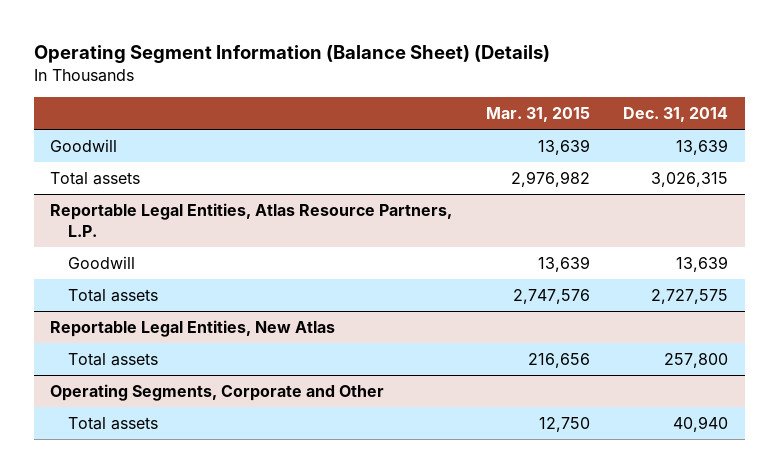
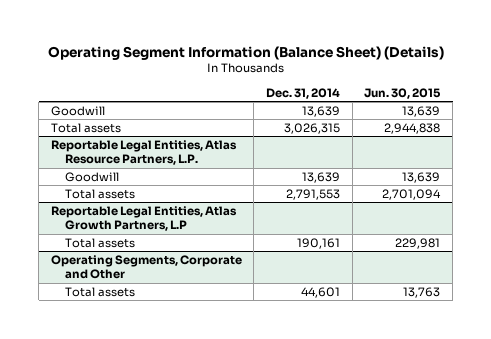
- | Mar. 31, 2015 | Dec. 31, 2014
+ | Dec. 31, 2014 | Jun. 30, 2015
@ Reportable Legal Entities, Atlas Resource Partners, L.P.
- Total assets | 2,747,576 | 2,727,575
- Reportable Legal Entities, New Atlas
- Total assets | 216,656 | 257,800
@ Reportable Legal Entities, Atlas Resource Partners, L.P.
+ Total assets | 2,791,553 | 2,701,094
+ Reportable Legal Entities, Atlas Growth Partners, L.P
+ Total assets | 190,161 | 229,981
@ Operating Segments, Corporate and Other
- Total assets | 12,750 | 40,940
+ Total assets | 44,601 | 13,763

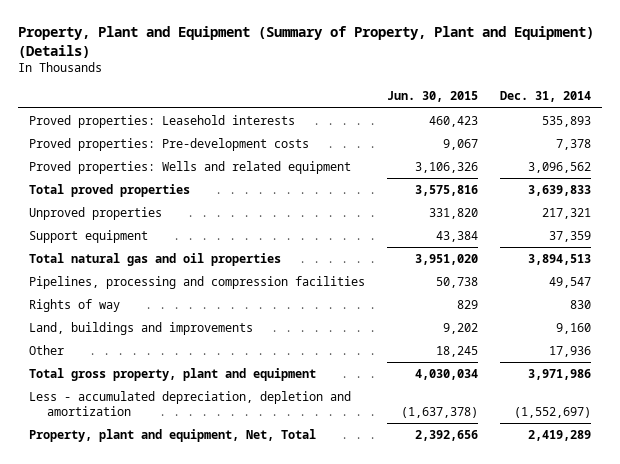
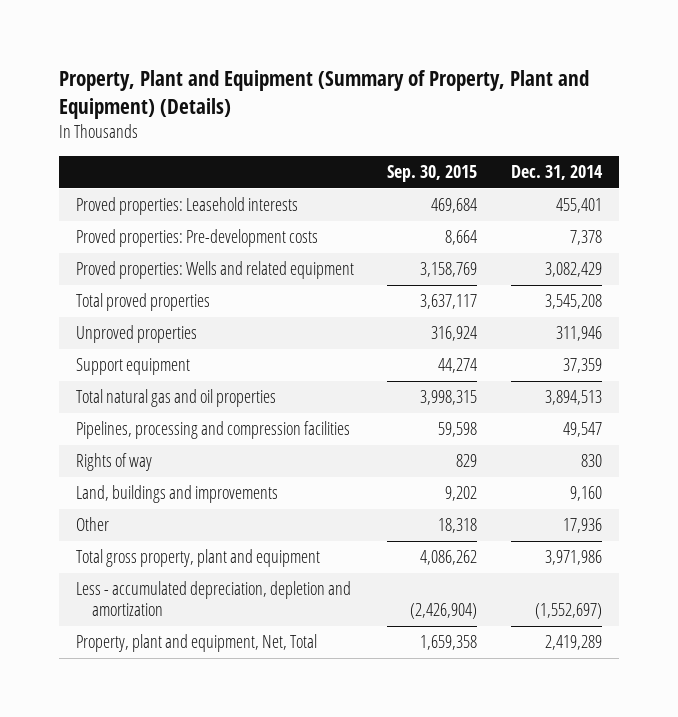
- | Jun. 30, 2015 | Dec. 31, 2014
+ | Sep. 30, 2015 | Dec. 31, 2014
- Proved properties: Leasehold interests | 460,423 | 535,893
+ Proved properties: Leasehold interests | 469,684 | 455,401
- Proved properties: Wells and related equipment | 3,106,326 | 3,096,562
- Total proved properties | 3,575,816 | 3,639,833
- Unproved properties | 331,820 | 217,321
+ Proved properties: Wells and related equipment | 3,158,769 | 3,082,429
+ Total proved properties | 3,637,117 | 3,545,208
+ Unproved properties | 316,924 | 311,946

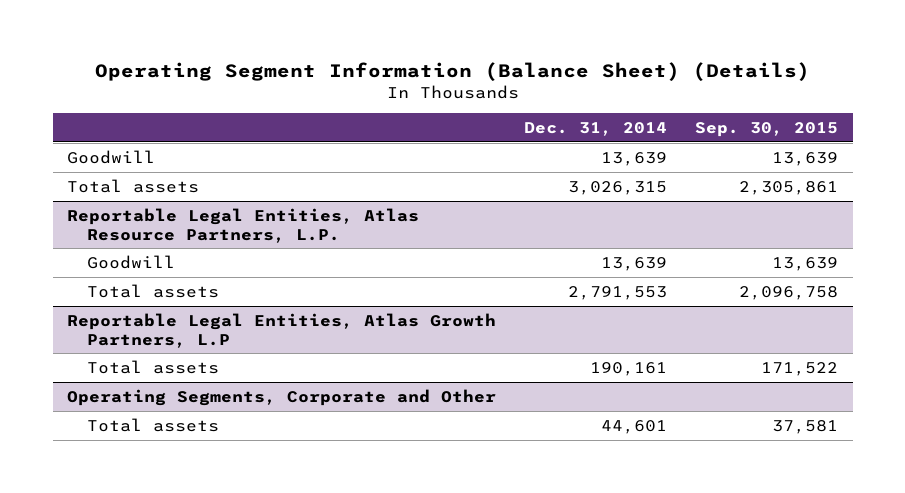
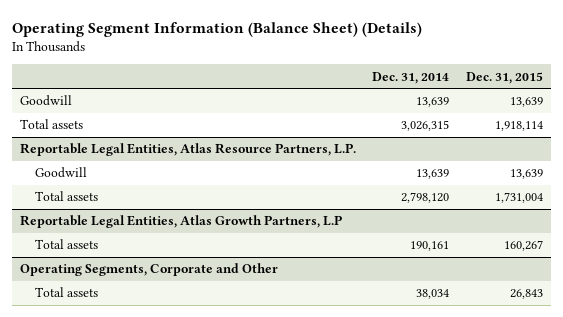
- | Dec. 31, 2014 | Sep. 30, 2015
+ | Dec. 31, 2014 | Dec. 31, 2015
@ Reportable Legal Entities, Atlas Resource Partners, L.P.
- Total assets | 2,791,553 | 2,096,758
+ Total assets | 2,798,120 | 1,731,004
@ Operating Segments, Corporate and Other
- Total assets | 44,601 | 37,581
+ Total assets | 38,034 | 26,843

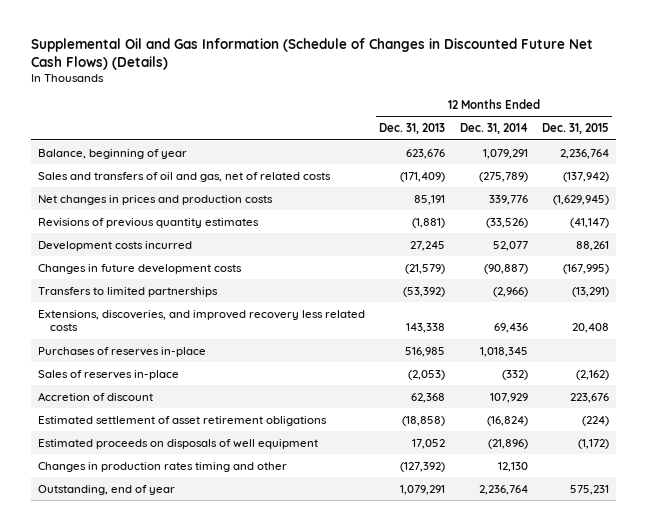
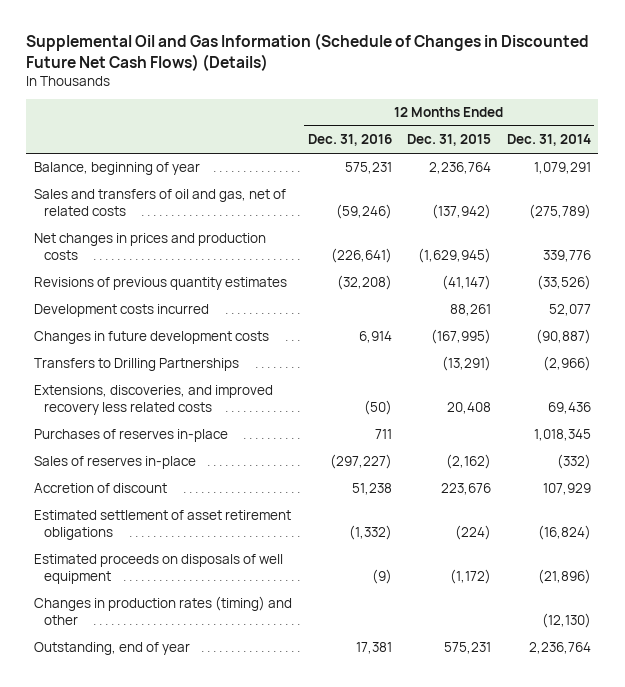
- | 12 Months Ended Dec. 31, 2013 | 12 Months Ended Dec. 31, 2014 | 12 Months Ended Dec. 31, 2015
+ | 12 Months Ended Dec. 31, 2016 | 12 Months Ended Dec. 31, 2015 | 12 Months Ended Dec. 31, 2014
- Transfers to limited partnerships | (53,392) | (2,966) | (13,291)
+ Transfers to Drilling Partnerships | | (13,291) | (2,966)
- Changes in production rates timing and other | (127,392) | 12,130 |
+ Changes in production rates (timing) and other | | | (12,130)

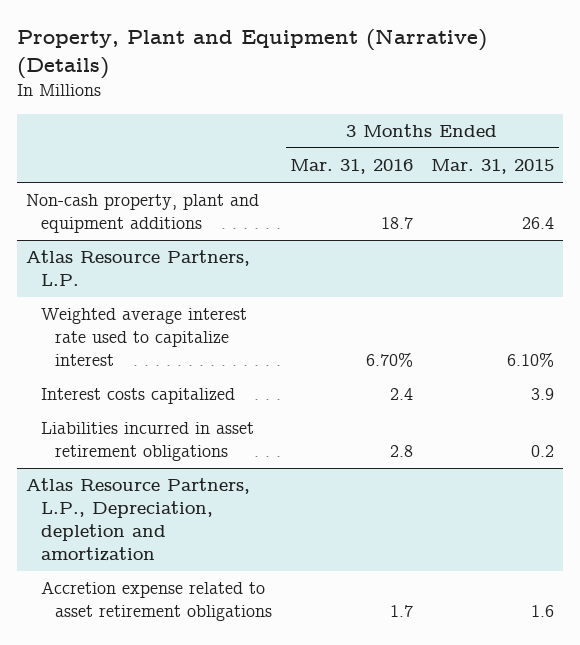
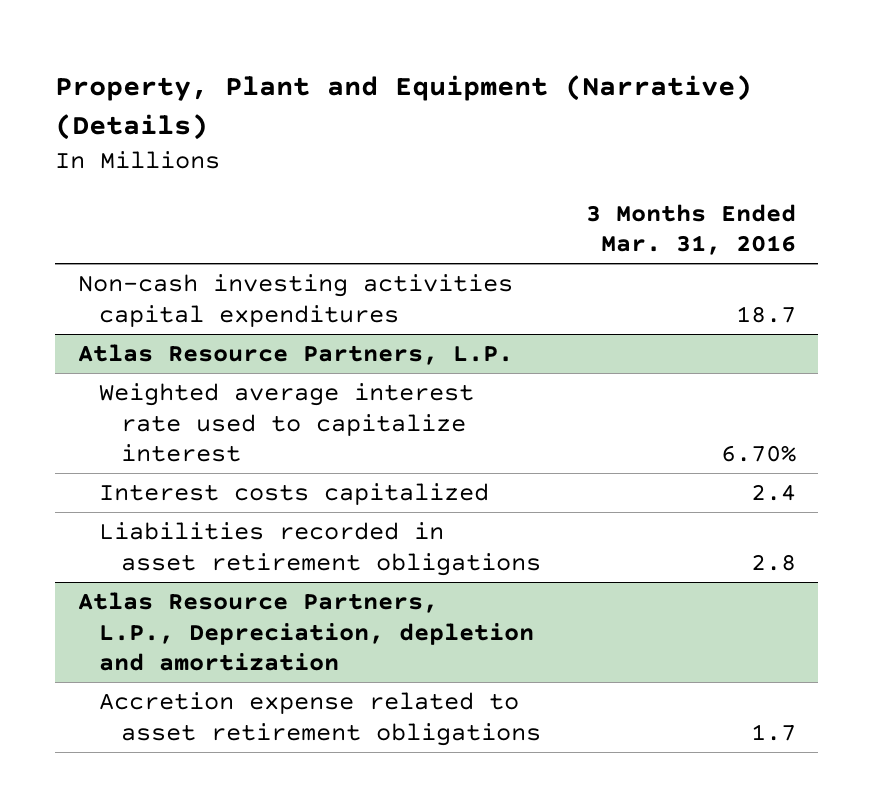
- | 3 Months Ended Mar. 31, 2016 | 3 Months Ended Mar. 31, 2015
+ | 3 Months Ended Mar. 31, 2016
- Non-cash property, plant and equipment additions | 18.7 | 26.4
+ Non-cash investing activities capital expenditures | 18.7
@ Atlas Resource Partners, L.P.
- Liabilities incurred in asset retirement obligations | 2.8 | 0.2
+ Liabilities recorded in asset retirement obligations | 2.8

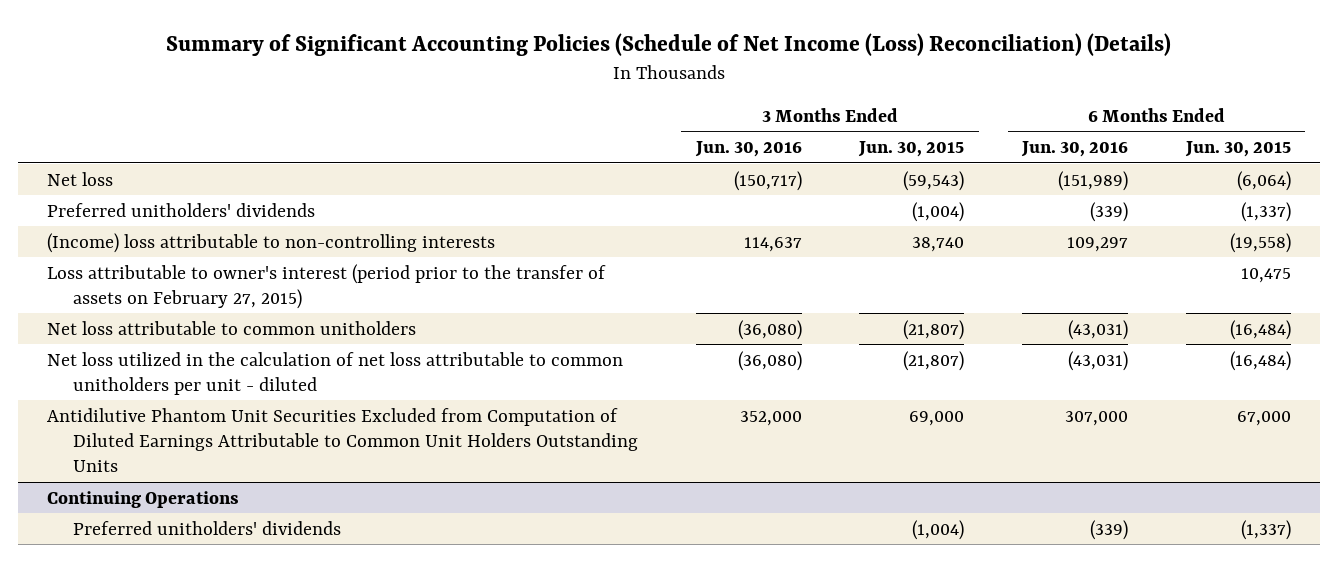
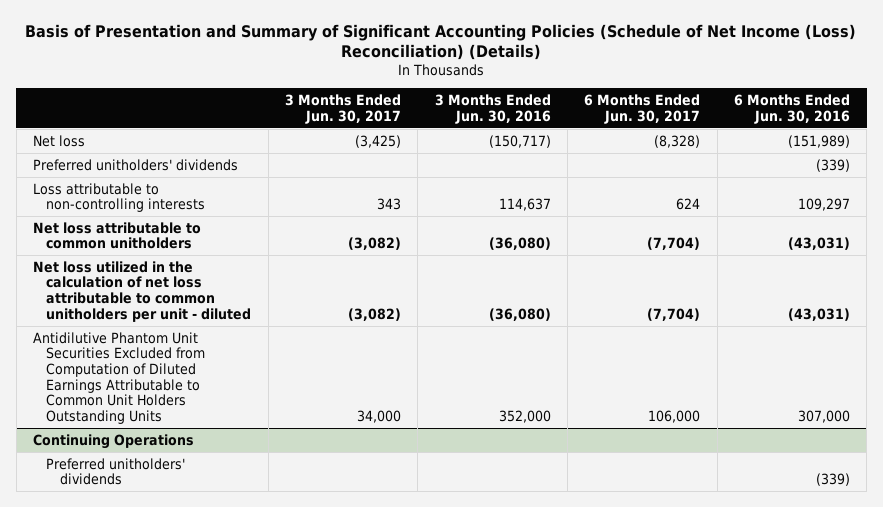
- Summary of Significant Accounting Policies (Schedule of Net Income (Loss) Reconciliation) (Details)
+ Basis of Presentation and Summary of Significant Accounting Policies (Schedule of Net Income (Loss) Reconciliation) (Details)
- | 3 Months Ended Jun. 30, 2016 | 3 Months Ended Jun. 30, 2015 | 6 Months Ended Jun. 30, 2016 | 6 Months Ended Jun. 30, 2015
+ | 3 Months Ended Jun. 30, 2017 | 3 Months Ended Jun. 30, 2016 | 6 Months Ended Jun. 30, 2017 | 6 Months Ended Jun. 30, 2016
- (Income) loss attributable to non-controlling interests | 114,637 | 38,740 | 109,297 | (19,558)
- Loss attributable to owner's interest (period prior to the transfer of assets on February 27, 2015) | | | | 10,475
+ Loss attributable to non-controlling interests | 343 | 114,637 | 624 | 109,297

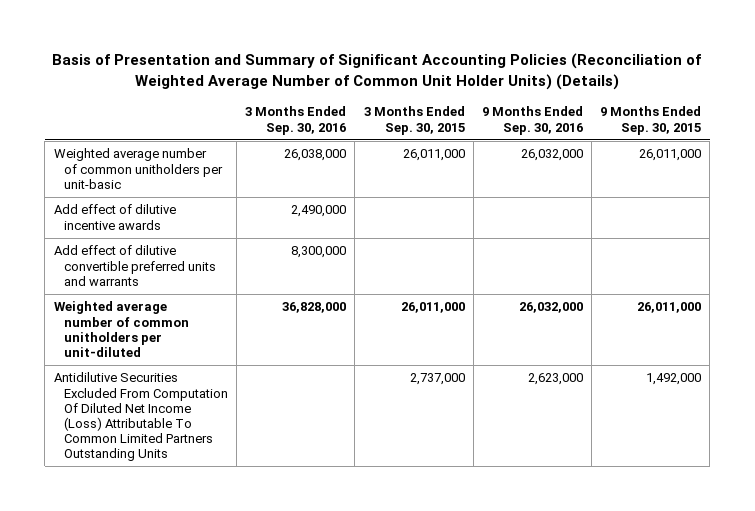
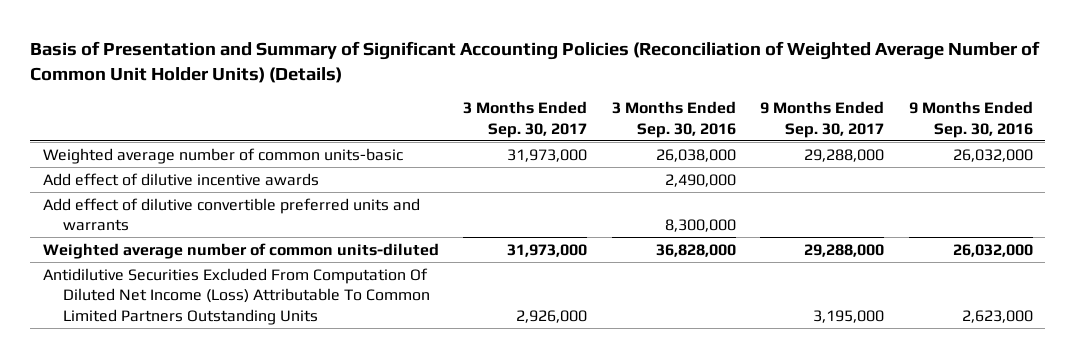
- | 3 Months Ended Sep. 30, 2016 | 3 Months Ended Sep. 30, 2015 | 9 Months Ended Sep. 30, 2016 | 9 Months Ended Sep. 30, 2015
+ | 3 Months Ended Sep. 30, 2017 | 3 Months Ended Sep. 30, 2016 | 9 Months Ended Sep. 30, 2017 | 9 Months Ended Sep. 30, 2016
- Weighted average number of common unitholders per unit-basic | 26,038,000 | 26,011,000 | 26,032,000 | 26,011,000
+ Weighted average number of common units-basic | 31,973,000 | 26,038,000 | 29,288,000 | 26,032,000
- Weighted average number of common unitholders per unit-diluted | 36,828,000 | 26,011,000 | 26,032,000 | 26,011,000
+ Weighted average number of common units-diluted | 31,973,000 | 36,828,000 | 29,288,000 | 26,032,000

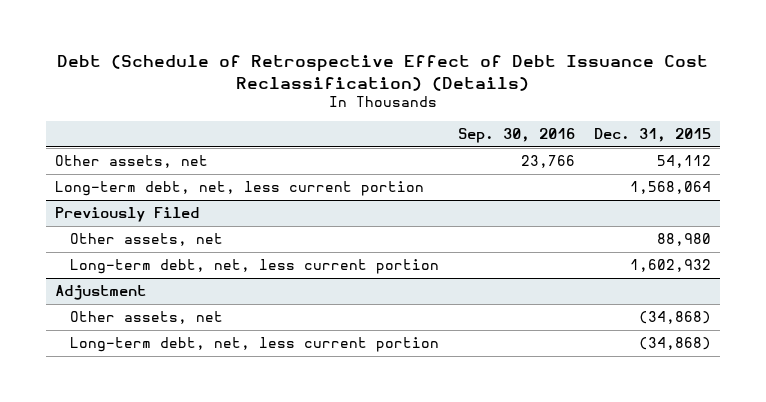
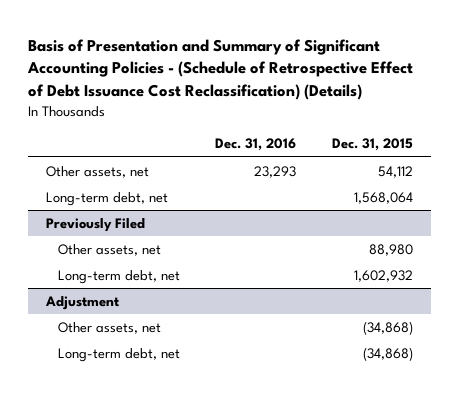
- Debt (Schedule of Retrospective Effect of Debt Issuance Cost Reclassification) (Details)
+ Basis of Presentation and Summary of Significant Accounting Policies - (Schedule of Retrospective Effect of Debt Issuance Cost Reclassification) (Details)
- | Sep. 30, 2016 | Dec. 31, 2015
+ | Dec. 31, 2016 | Dec. 31, 2015
- Long-term debt, net, less current portion | | 1,568,064
+ Long-term debt, net | | 1,568,064
@ Previously Filed
- Long-term debt, net, less current portion | | 1,602,932
+ Long-term debt, net | | 1,602,932
@ Adjustment
- Long-term debt, net, less current portion | | (34,868)
+ Long-term debt, net | | (34,868)

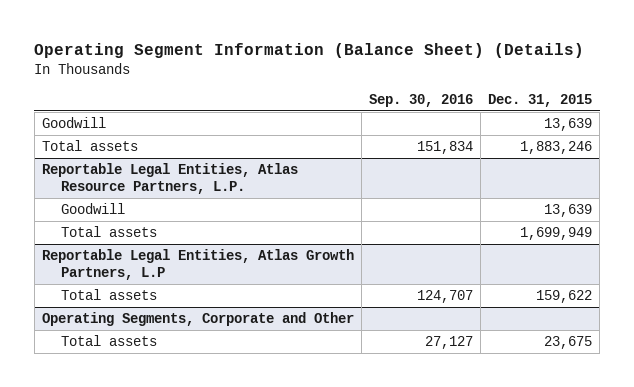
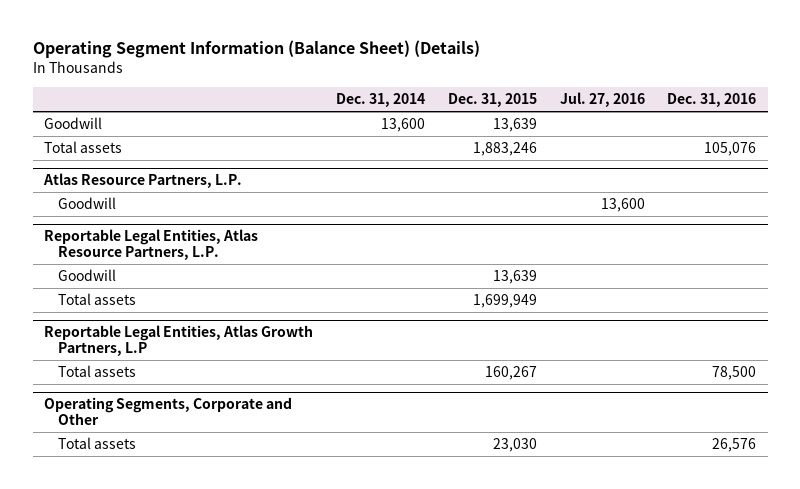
- | Sep. 30, 2016 | Dec. 31, 2015
+ | Dec. 31, 2014 | Dec. 31, 2015 | Jul. 27, 2016 | Dec. 31, 2016
+ Atlas Resource Partners, L.P.
+ Goodwill | | | 13,600 |
@ Reportable Legal Entities, Atlas Growth Partners, L.P
- Total assets | 124,707 | 159,622
+ Total assets | | 160,267 | | 78,500
@ Operating Segments, Corporate and Other
- Total assets | 27,127 | 23,675
+ Total assets | | 23,030 | | 26,576

